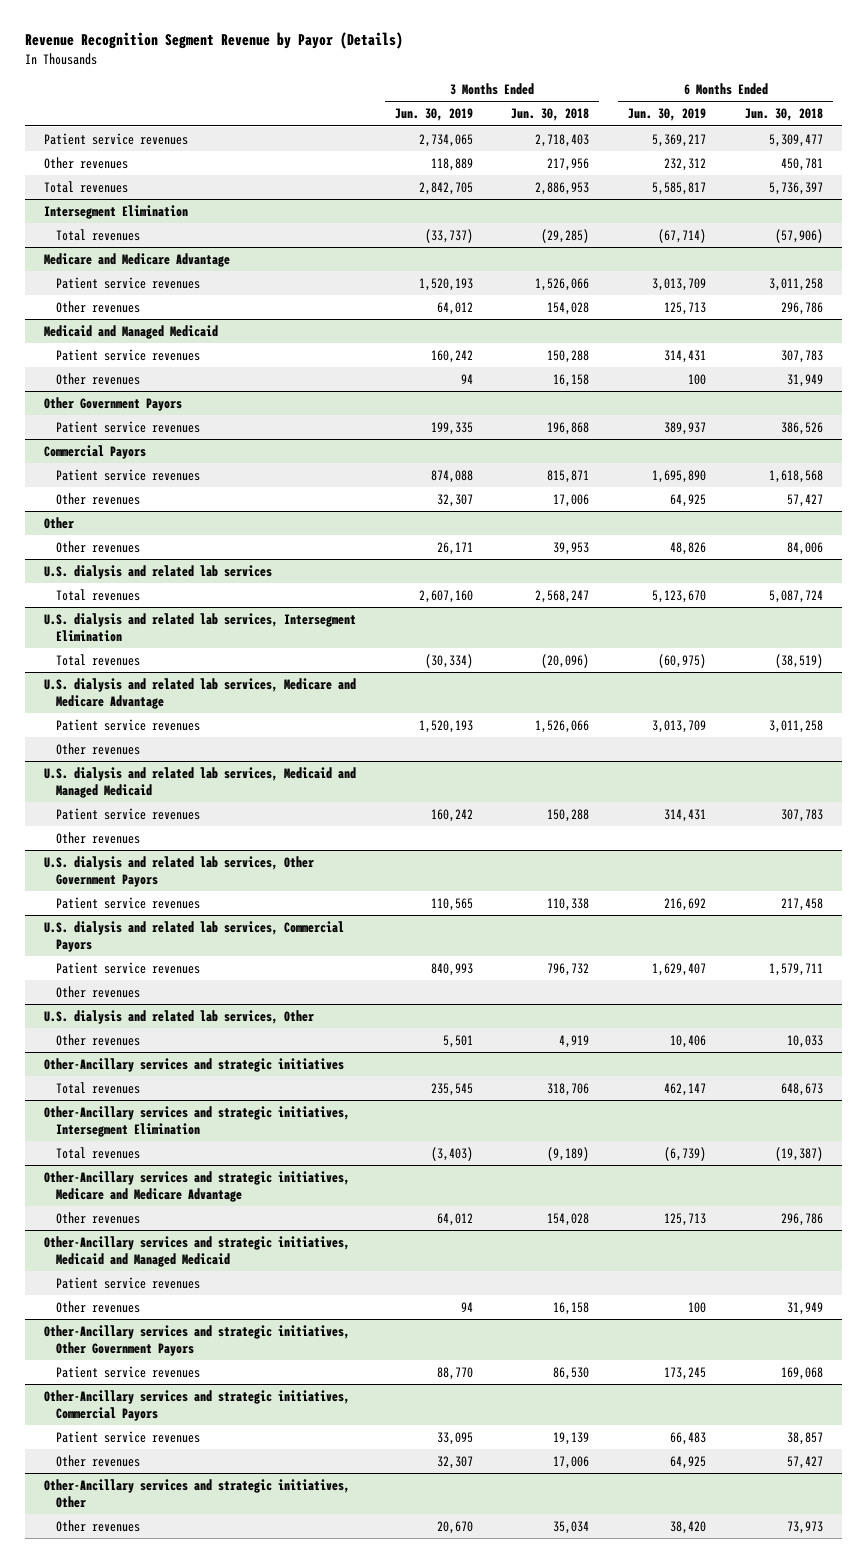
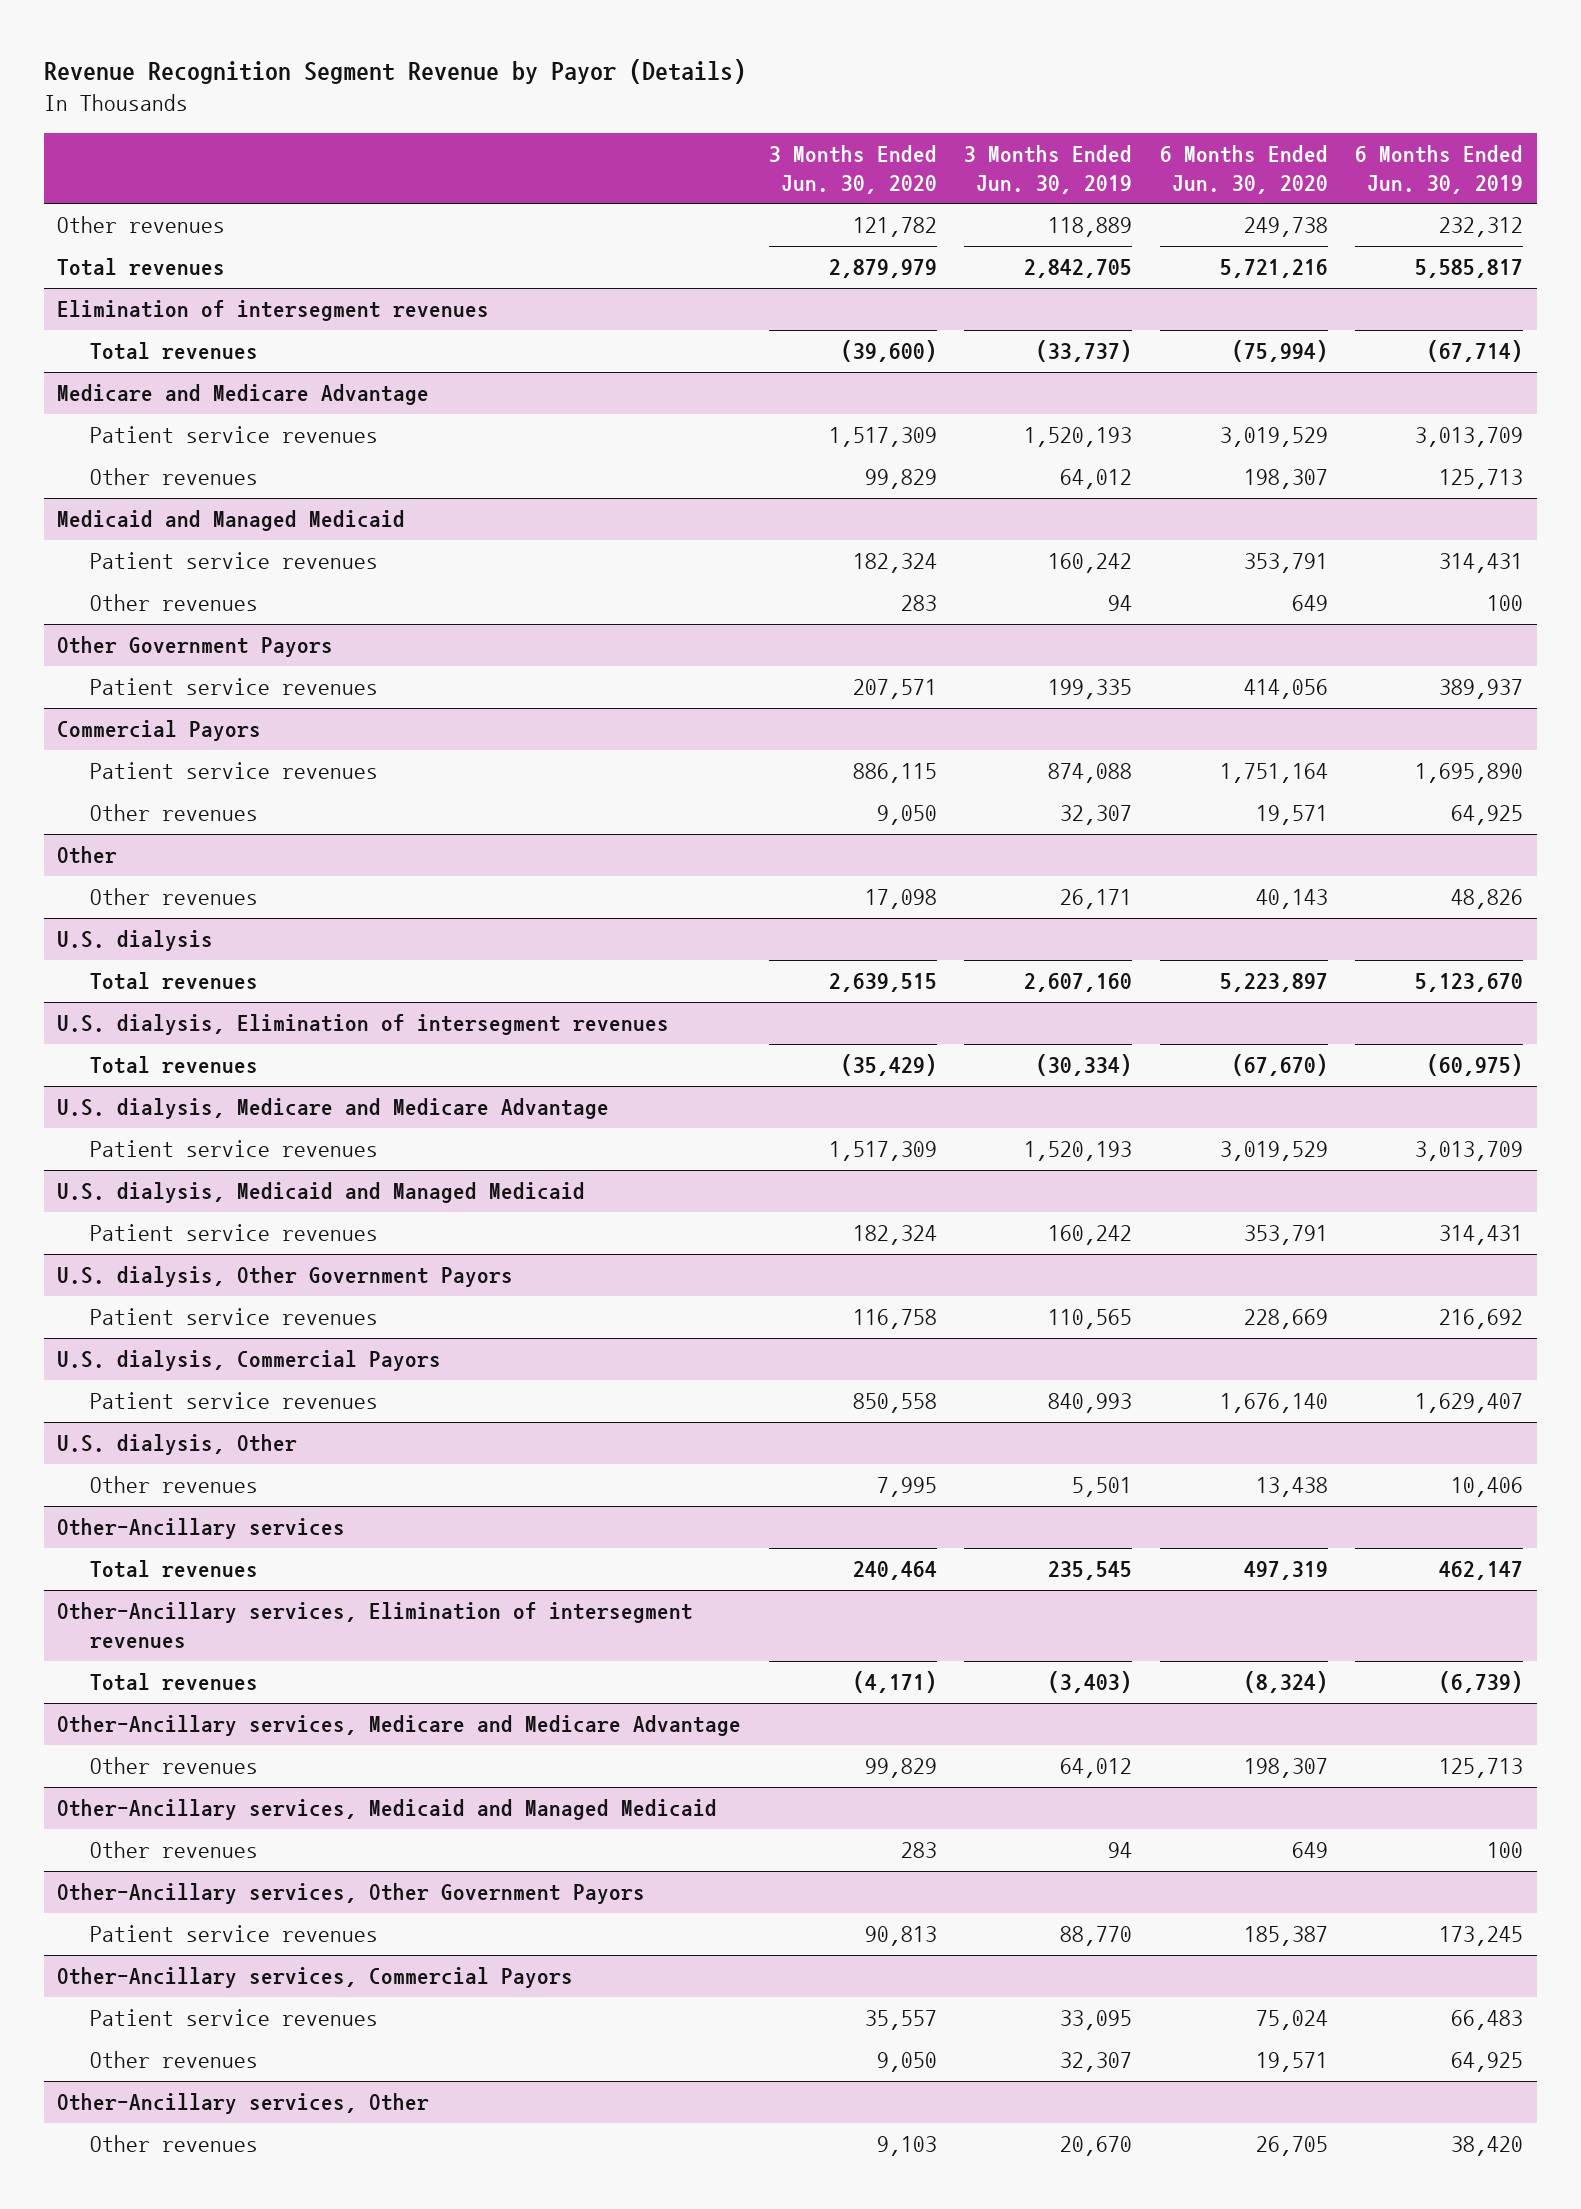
- | 3 Months Ended Jun. 30, 2019 | 3 Months Ended Jun. 30, 2018 | 6 Months Ended Jun. 30, 2019 | 6 Months Ended Jun. 30, 2018
+ | 3 Months Ended Jun. 30, 2020 | 3 Months Ended Jun. 30, 2019 | 6 Months Ended Jun. 30, 2020 | 6 Months Ended Jun. 30, 2019
- Patient service revenues | 2,734,065 | 2,718,403 | 5,369,217 | 5,309,477
- Intersegment Elimination
+ Elimination of intersegment revenues
- U.S. dialysis and related lab services
+ U.S. dialysis
- U.S. dialysis and related lab services, Intersegment Elimination
+ U.S. dialysis, Elimination of intersegment revenues
- U.S. dialysis and related lab services, Medicare and Medicare Advantage
+ U.S. dialysis, Medicare and Medicare Advantage
- Other revenues
- U.S. dialysis and related lab services, Medicaid and Managed Medicaid
+ U.S. dialysis, Medicaid and Managed Medicaid
- Other revenues
- U.S. dialysis and related lab services, Other Government Payors
+ U.S. dialysis, Other Government Payors
- U.S. dialysis and related lab services, Commercial Payors
+ U.S. dialysis, Commercial Payors
- Other revenues
- U.S. dialysis and related lab services, Other
+ U.S. dialysis, Other
- Other-Ancillary services and strategic initiatives
+ Other-Ancillary services
- Other-Ancillary services and strategic initiatives, Intersegment Elimination
+ Other-Ancillary services, Elimination of intersegment revenues
- Other-Ancillary services and strategic initiatives, Medicare and Medicare Advantage
+ Other-Ancillary services, Medicare and Medicare Advantage
- Other-Ancillary services and strategic initiatives, Medicaid and Managed Medicaid
- Patient service revenues
+ Other-Ancillary services, Medicaid and Managed Medicaid
- Other-Ancillary services and strategic initiatives, Other Government Payors
+ Other-Ancillary services, Other Government Payors
- Other-Ancillary services and strategic initiatives, Commercial Payors
+ Other-Ancillary services, Commercial Payors
- Other-Ancillary services and strategic initiatives, Other
+ Other-Ancillary services, Other

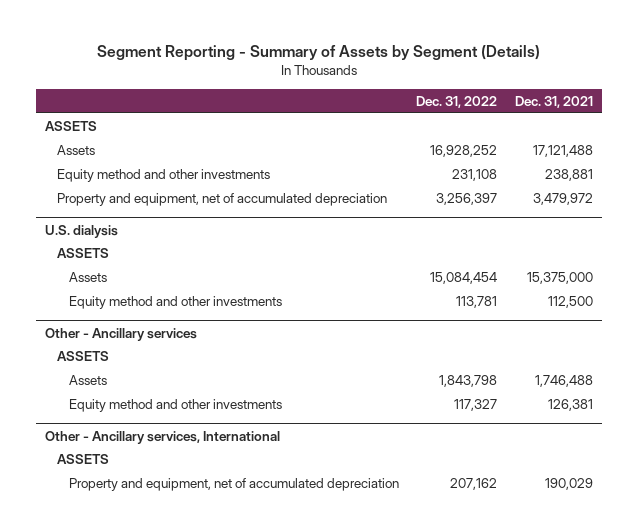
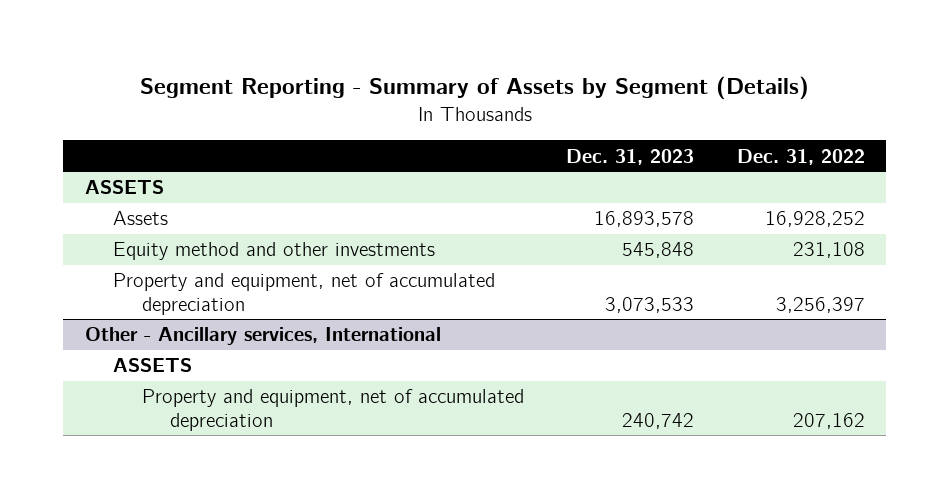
- | Dec. 31, 2022 | Dec. 31, 2021
+ | Dec. 31, 2023 | Dec. 31, 2022
- U.S. dialysis
- ASSETS
- Assets | 15,084,454 | 15,375,000
- Equity method and other investments | 113,781 | 112,500
- Other - Ancillary services
- ASSETS
- Assets | 1,843,798 | 1,746,488
- Equity method and other investments | 117,327 | 126,381

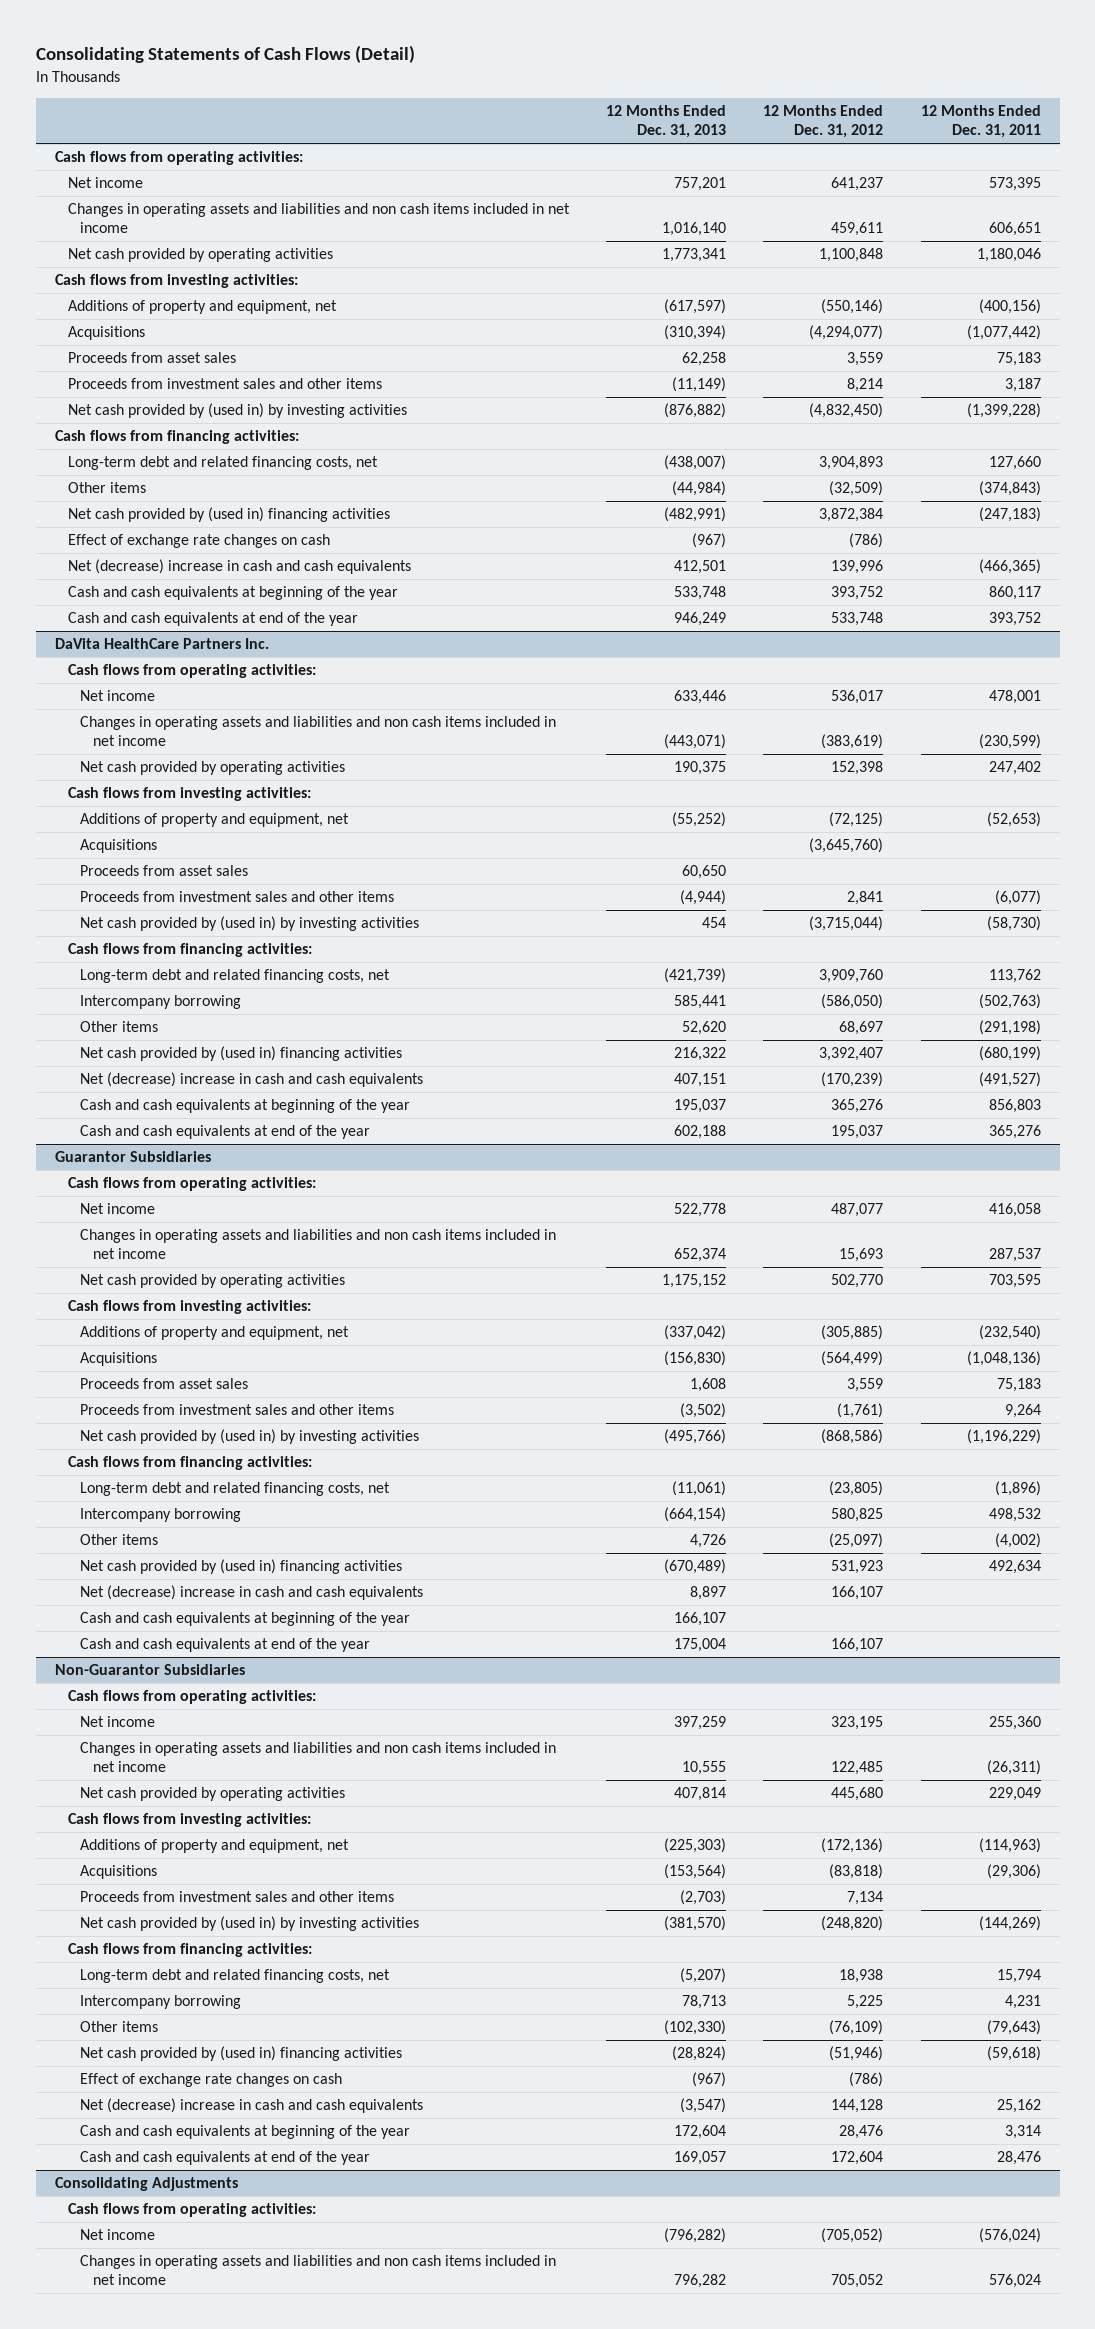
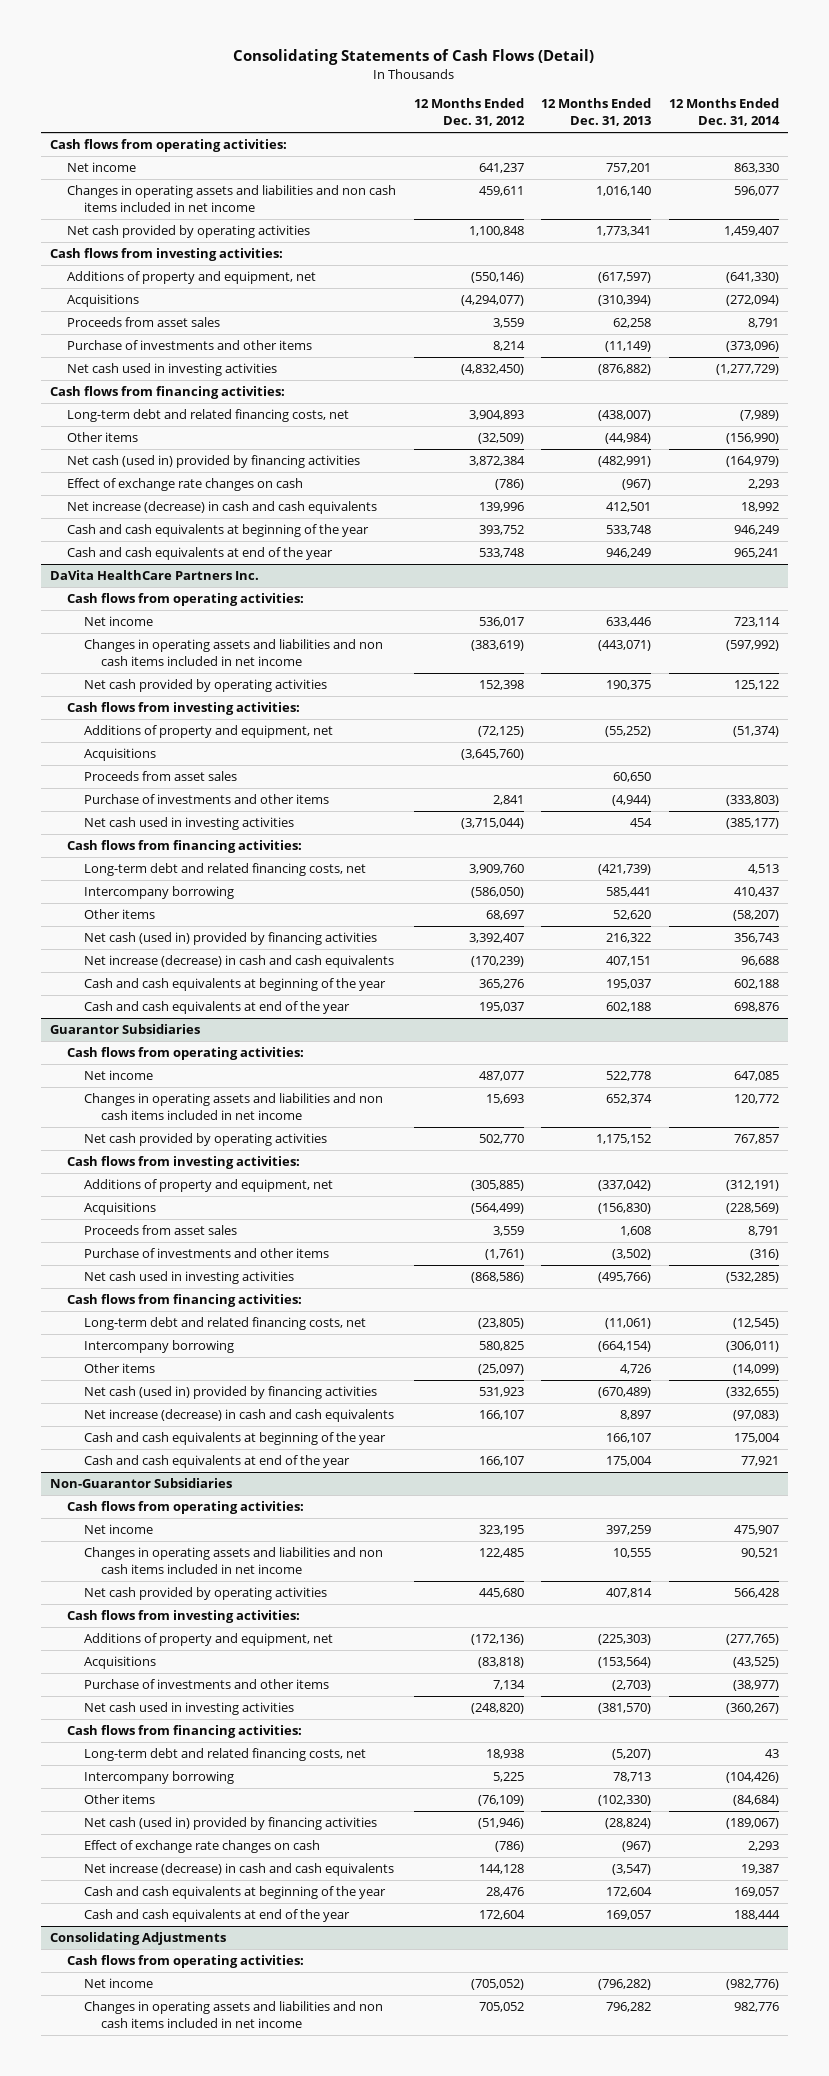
- | 12 Months Ended Dec. 31, 2013 | 12 Months Ended Dec. 31, 2012 | 12 Months Ended Dec. 31, 2011
+ | 12 Months Ended Dec. 31, 2012 | 12 Months Ended Dec. 31, 2013 | 12 Months Ended Dec. 31, 2014
- Proceeds from investment sales and other items | (11,149) | 8,214 | 3,187
- Net cash provided by (used in) by investing activities | (876,882) | (4,832,450) | (1,399,228)
+ Purchase of investments and other items | 8,214 | (11,149) | (373,096)
+ Net cash used in investing activities | (4,832,450) | (876,882) | (1,277,729)
- Net cash provided by (used in) financing activities | (482,991) | 3,872,384 | (247,183)
+ Net cash (used in) provided by financing activities | 3,872,384 | (482,991) | (164,979)
- Net (decrease) increase in cash and cash equivalents | 412,501 | 139,996 | (466,365)
+ Net increase (decrease) in cash and cash equivalents | 139,996 | 412,501 | 18,992
@ DaVita HealthCare Partners Inc.
- Proceeds from investment sales and other items | (4,944) | 2,841 | (6,077)
- Net cash provided by (used in) by investing activities | 454 | (3,715,044) | (58,730)
+ Purchase of investments and other items | 2,841 | (4,944) | (333,803)
+ Net cash used in investing activities | (3,715,044) | 454 | (385,177)
- Net cash provided by (used in) financing activities | 216,322 | 3,392,407 | (680,199)
- Net (decrease) increase in cash and cash equivalents | 407,151 | (170,239) | (491,527)
+ Net cash (used in) provided by financing activities | 3,392,407 | 216,322 | 356,743
+ Net increase (decrease) in cash and cash equivalents | (170,239) | 407,151 | 96,688
@ Guarantor Subsidiaries
- Proceeds from investment sales and other items | (3,502) | (1,761) | 9,264
- Net cash provided by (used in) by investing activities | (495,766) | (868,586) | (1,196,229)
+ Purchase of investments and other items | (1,761) | (3,502) | (316)
+ Net cash used in investing activities | (868,586) | (495,766) | (532,285)
- Net cash provided by (used in) financing activities | (670,489) | 531,923 | 492,634
- Net (decrease) increase in cash and cash equivalents | 8,897 | 166,107 |
+ Net cash (used in) provided by financing activities | 531,923 | (670,489) | (332,655)
+ Net increase (decrease) in cash and cash equivalents | 166,107 | 8,897 | (97,083)
@ Non-Guarantor Subsidiaries
- Proceeds from investment sales and other items | (2,703) | 7,134 |
- Net cash provided by (used in) by investing activities | (381,570) | (248,820) | (144,269)
+ Purchase of investments and other items | 7,134 | (2,703) | (38,977)
+ Net cash used in investing activities | (248,820) | (381,570) | (360,267)
- Net cash provided by (used in) financing activities | (28,824) | (51,946) | (59,618)
+ Net cash (used in) provided by financing activities | (51,946) | (28,824) | (189,067)
- Net (decrease) increase in cash and cash equivalents | (3,547) | 144,128 | 25,162
+ Net increase (decrease) in cash and cash equivalents | 144,128 | (3,547) | 19,387

